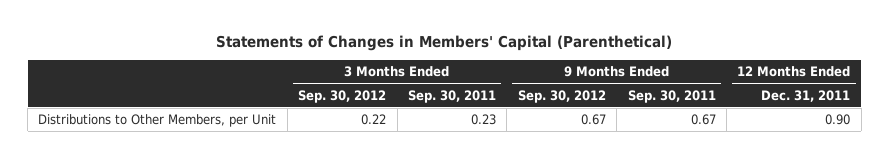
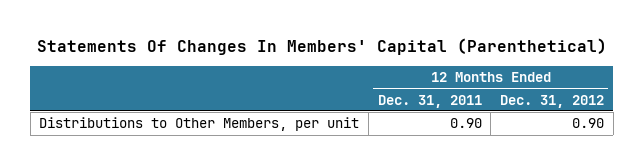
- Statements of Changes in Members' Capital (Parenthetical)
+ Statements Of Changes In Members' Capital (Parenthetical)
- | 3 Months Ended Sep. 30, 2012 | 3 Months Ended Sep. 30, 2011 | 9 Months Ended Sep. 30, 2012 | 9 Months Ended Sep. 30, 2011 | 12 Months Ended Dec. 31, 2011
+ | 12 Months Ended Dec. 31, 2011 | 12 Months Ended Dec. 31, 2012
- Distributions to Other Members, per Unit | 0.22 | 0.23 | 0.67 | 0.67 | 0.90
+ Distributions to Other Members, per unit | 0.90 | 0.90

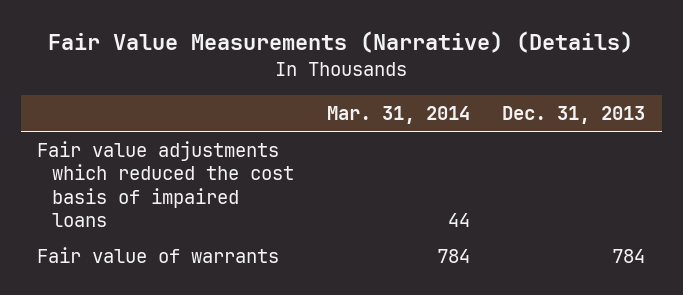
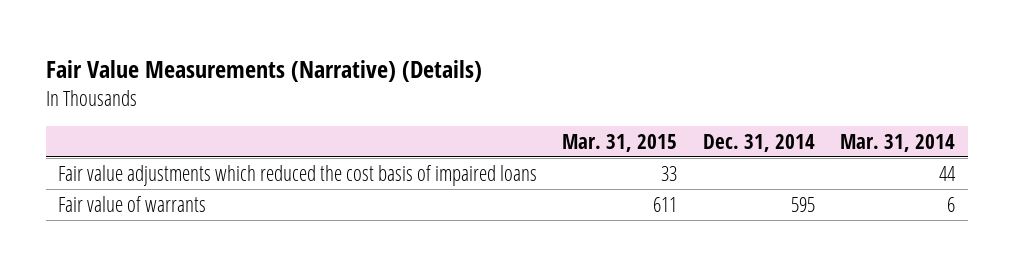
- | Mar. 31, 2014 | Dec. 31, 2013
+ | Mar. 31, 2015 | Dec. 31, 2014 | Mar. 31, 2014
- Fair value of warrants | 784 | 784
+ Fair value of warrants | 611 | 595 | 6

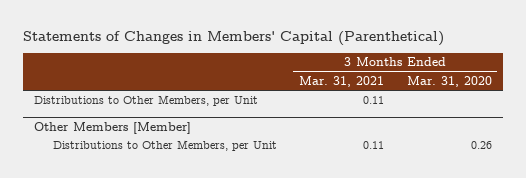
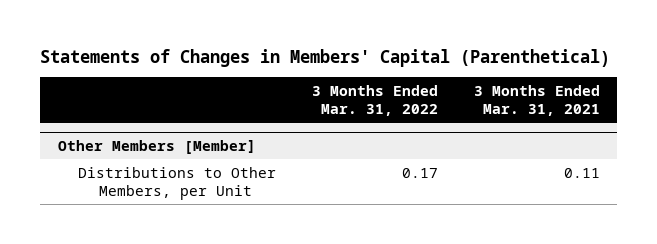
- | 3 Months Ended Mar. 31, 2021 | 3 Months Ended Mar. 31, 2020
+ | 3 Months Ended Mar. 31, 2022 | 3 Months Ended Mar. 31, 2021
- Distributions to Other Members, per Unit | 0.11 |

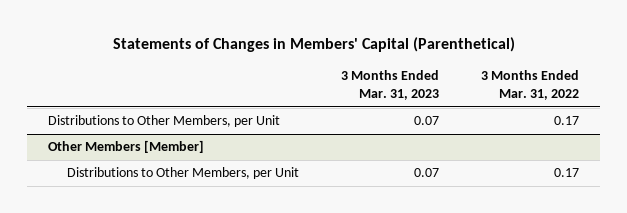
- | 3 Months Ended Mar. 31, 2022 | 3 Months Ended Mar. 31, 2021
+ | 3 Months Ended Mar. 31, 2023 | 3 Months Ended Mar. 31, 2022
+ Distributions to Other Members, per Unit | 0.07 | 0.17

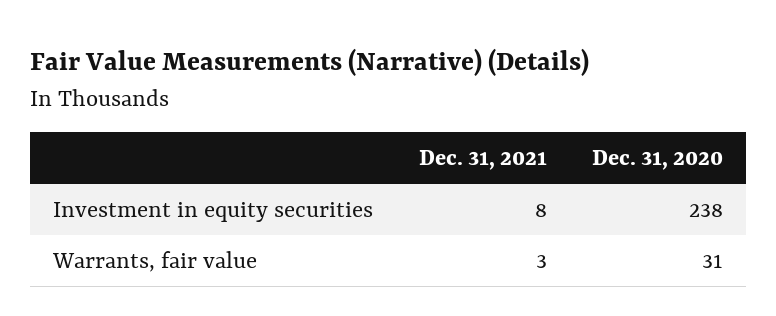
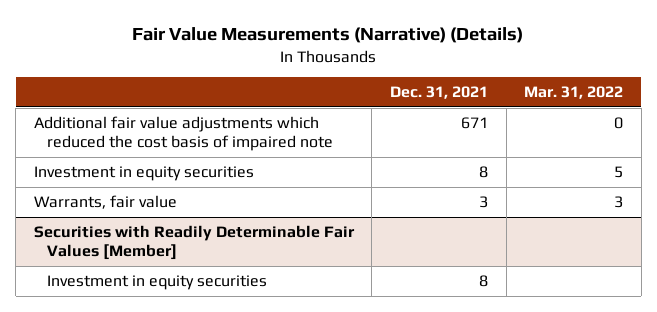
- | Dec. 31, 2021 | Dec. 31, 2020
+ | Dec. 31, 2021 | Mar. 31, 2022
+ Additional fair value adjustments which reduced the cost basis of impaired note | 671 | 0
+ Securities with Readily Determinable Fair Values [Member]
+ Investment in equity securities | 8 |

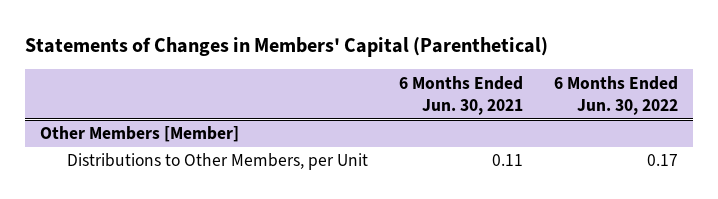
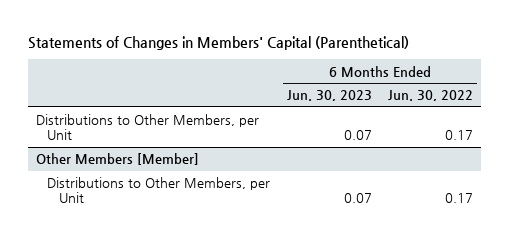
- | 6 Months Ended Jun. 30, 2021 | 6 Months Ended Jun. 30, 2022
+ | 6 Months Ended Jun. 30, 2023 | 6 Months Ended Jun. 30, 2022
+ Distributions to Other Members, per Unit | 0.07 | 0.17

